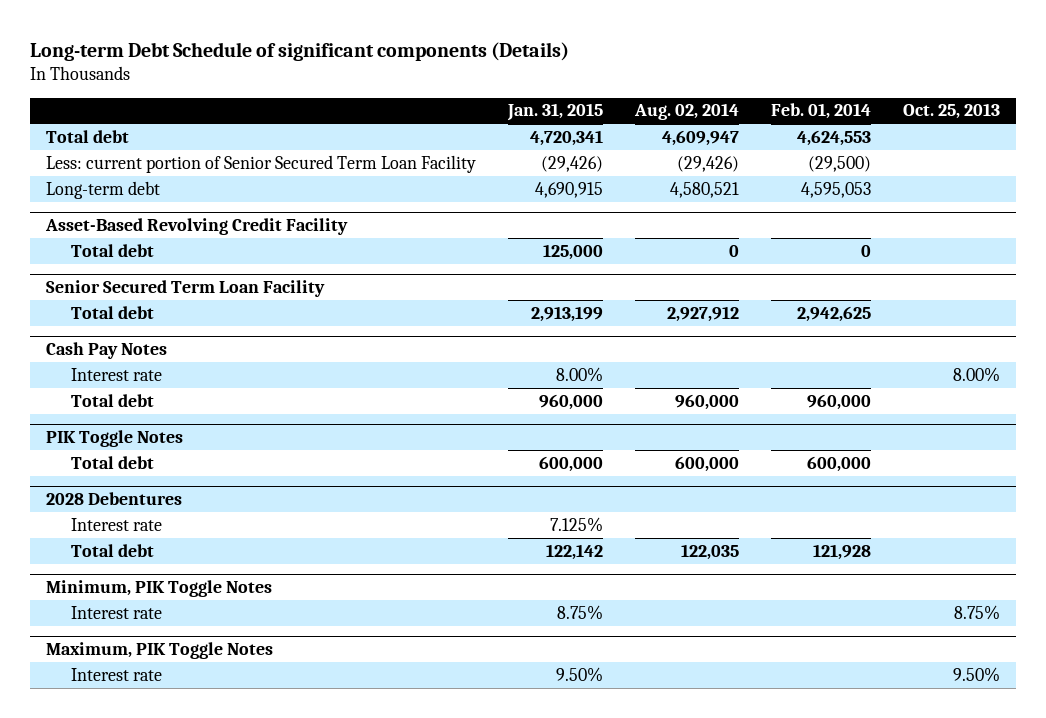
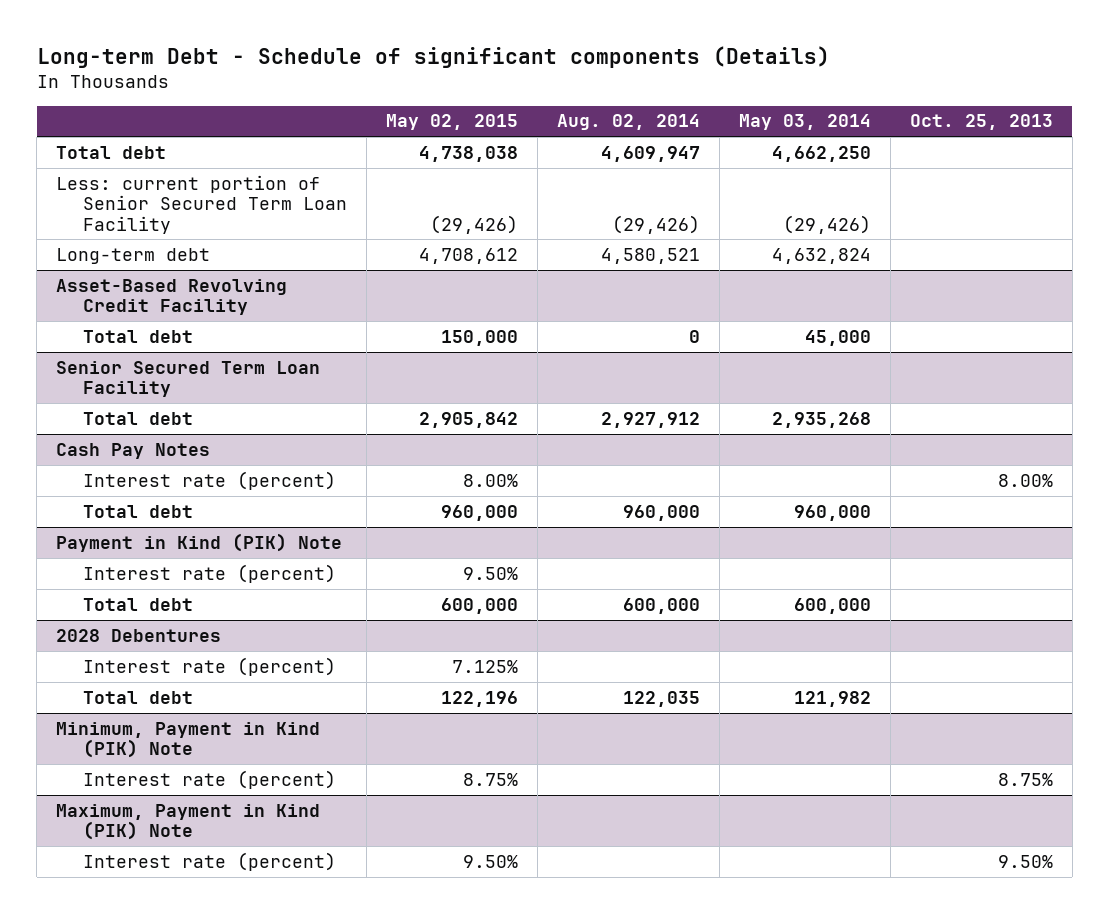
- Long-term Debt Schedule of significant components (Details)
+ Long-term Debt - Schedule of significant components (Details)
- | Jan. 31, 2015 | Aug. 02, 2014 | Feb. 01, 2014 | Oct. 25, 2013
+ | May 02, 2015 | Aug. 02, 2014 | May 03, 2014 | Oct. 25, 2013
@ Cash Pay Notes
- Interest rate | 8.00% | | | 8.00%
+ Interest rate (percent) | 8.00% | | | 8.00%
- PIK Toggle Notes
+ Payment in Kind (PIK) Note
+ Interest rate (percent) | 9.50% | | |
@ 2028 Debentures
- Interest rate | 7.125% | | |
+ Interest rate (percent) | 7.125% | | |
- Minimum, PIK Toggle Notes
- Interest rate | 8.75% | | | 8.75%
- Maximum, PIK Toggle Notes
- Interest rate | 9.50% | | | 9.50%
+ Minimum, Payment in Kind (PIK) Note
+ Interest rate (percent) | 8.75% | | | 8.75%
+ Maximum, Payment in Kind (PIK) Note
+ Interest rate (percent) | 9.50% | | | 9.50%

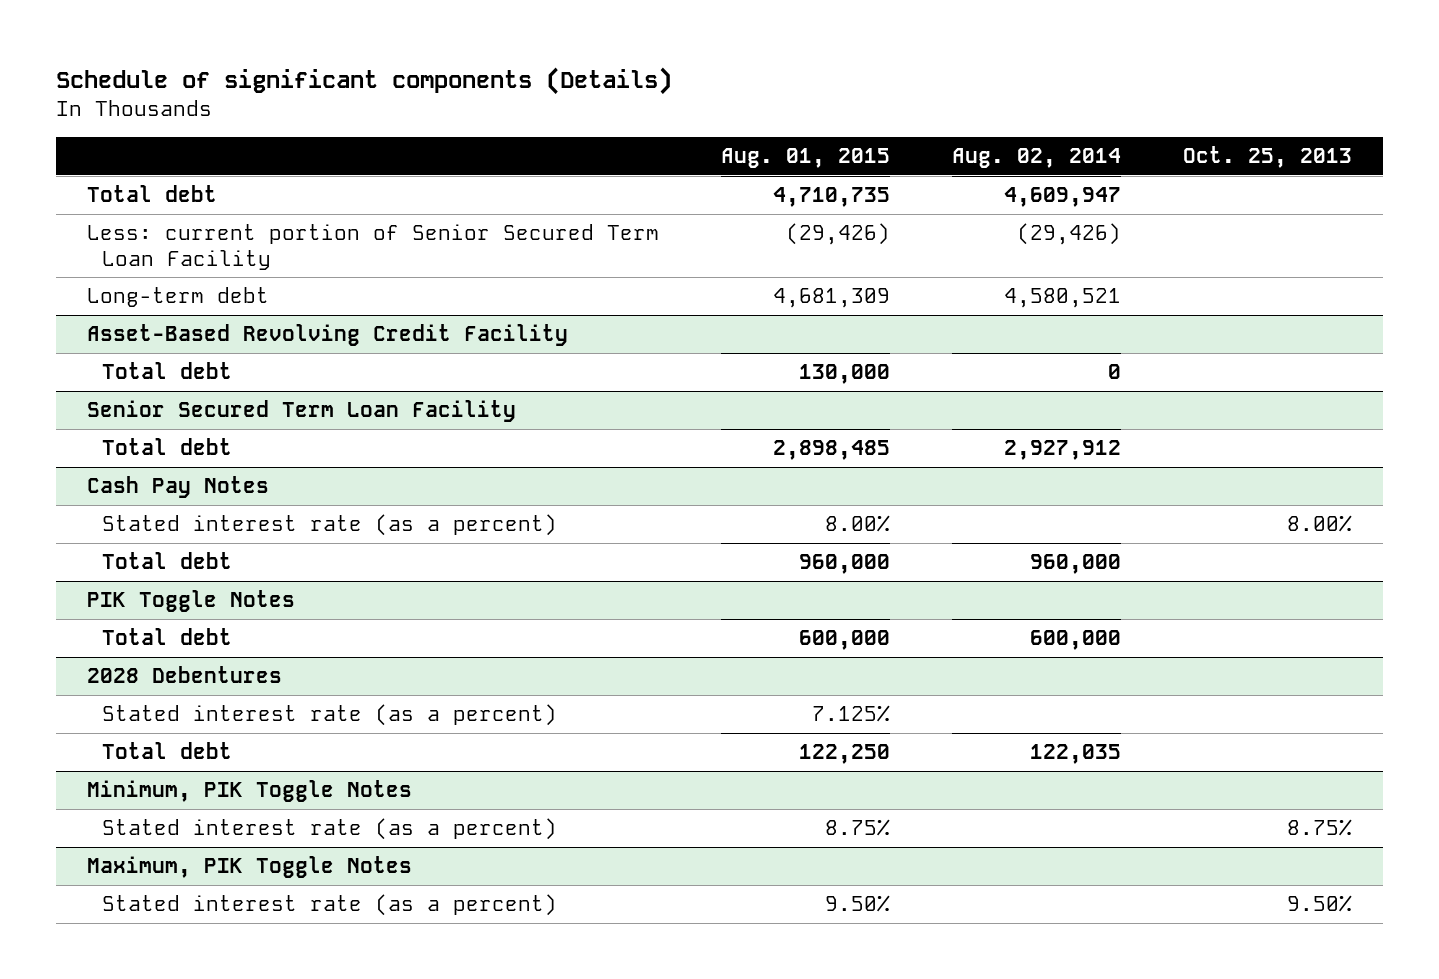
- Long-term Debt - Schedule of significant components (Details)
+ Schedule of significant components (Details)
- | May 02, 2015 | Aug. 02, 2014 | May 03, 2014 | Oct. 25, 2013
+ | Aug. 01, 2015 | Aug. 02, 2014 | Oct. 25, 2013
@ Cash Pay Notes
- Interest rate (percent) | 8.00% | | | 8.00%
+ Stated interest rate (as a percent) | 8.00% | | 8.00%
- Payment in Kind (PIK) Note
- Interest rate (percent) | 9.50% | | |
+ PIK Toggle Notes
@ 2028 Debentures
- Interest rate (percent) | 7.125% | | |
+ Stated interest rate (as a percent) | 7.125% | |
- Minimum, Payment in Kind (PIK) Note
- Interest rate (percent) | 8.75% | | | 8.75%
- Maximum, Payment in Kind (PIK) Note
- Interest rate (percent) | 9.50% | | | 9.50%
+ Minimum, PIK Toggle Notes
+ Stated interest rate (as a percent) | 8.75% | | 8.75%
+ Maximum, PIK Toggle Notes
+ Stated interest rate (as a percent) | 9.50% | | 9.50%

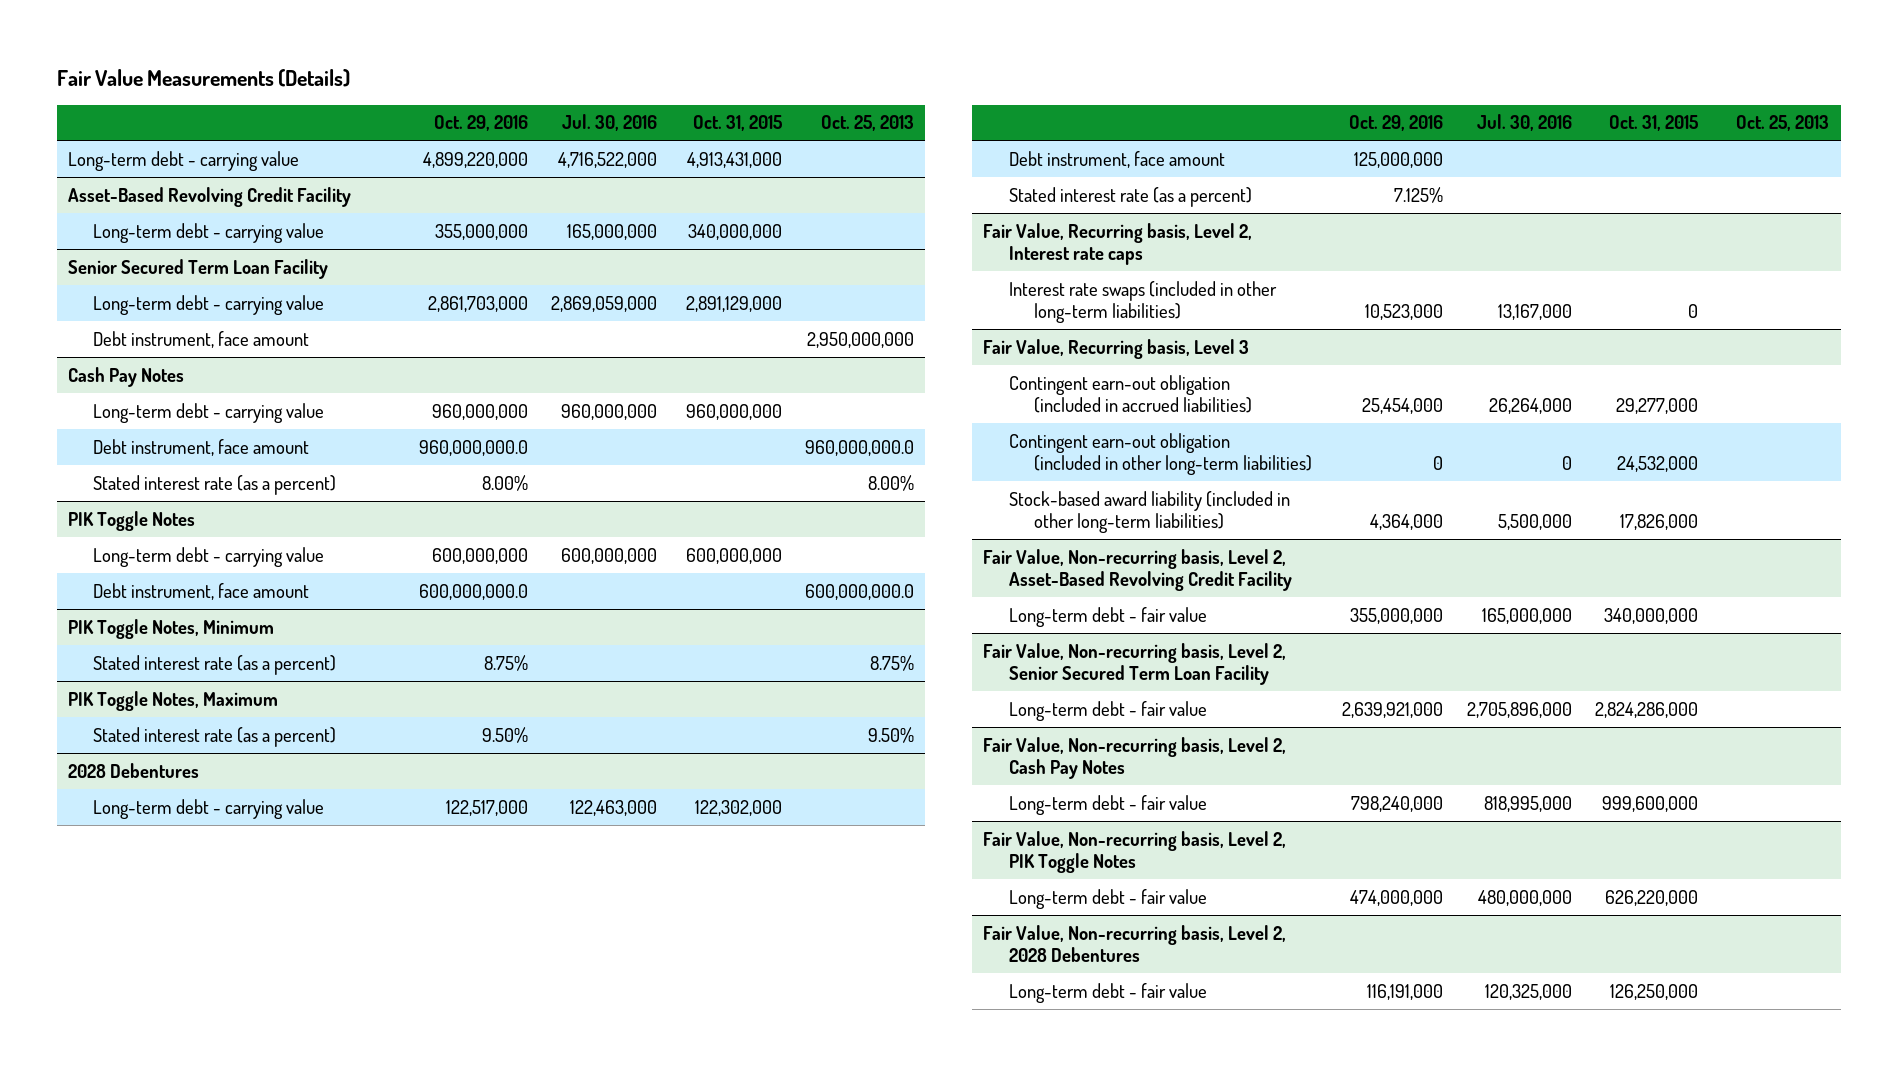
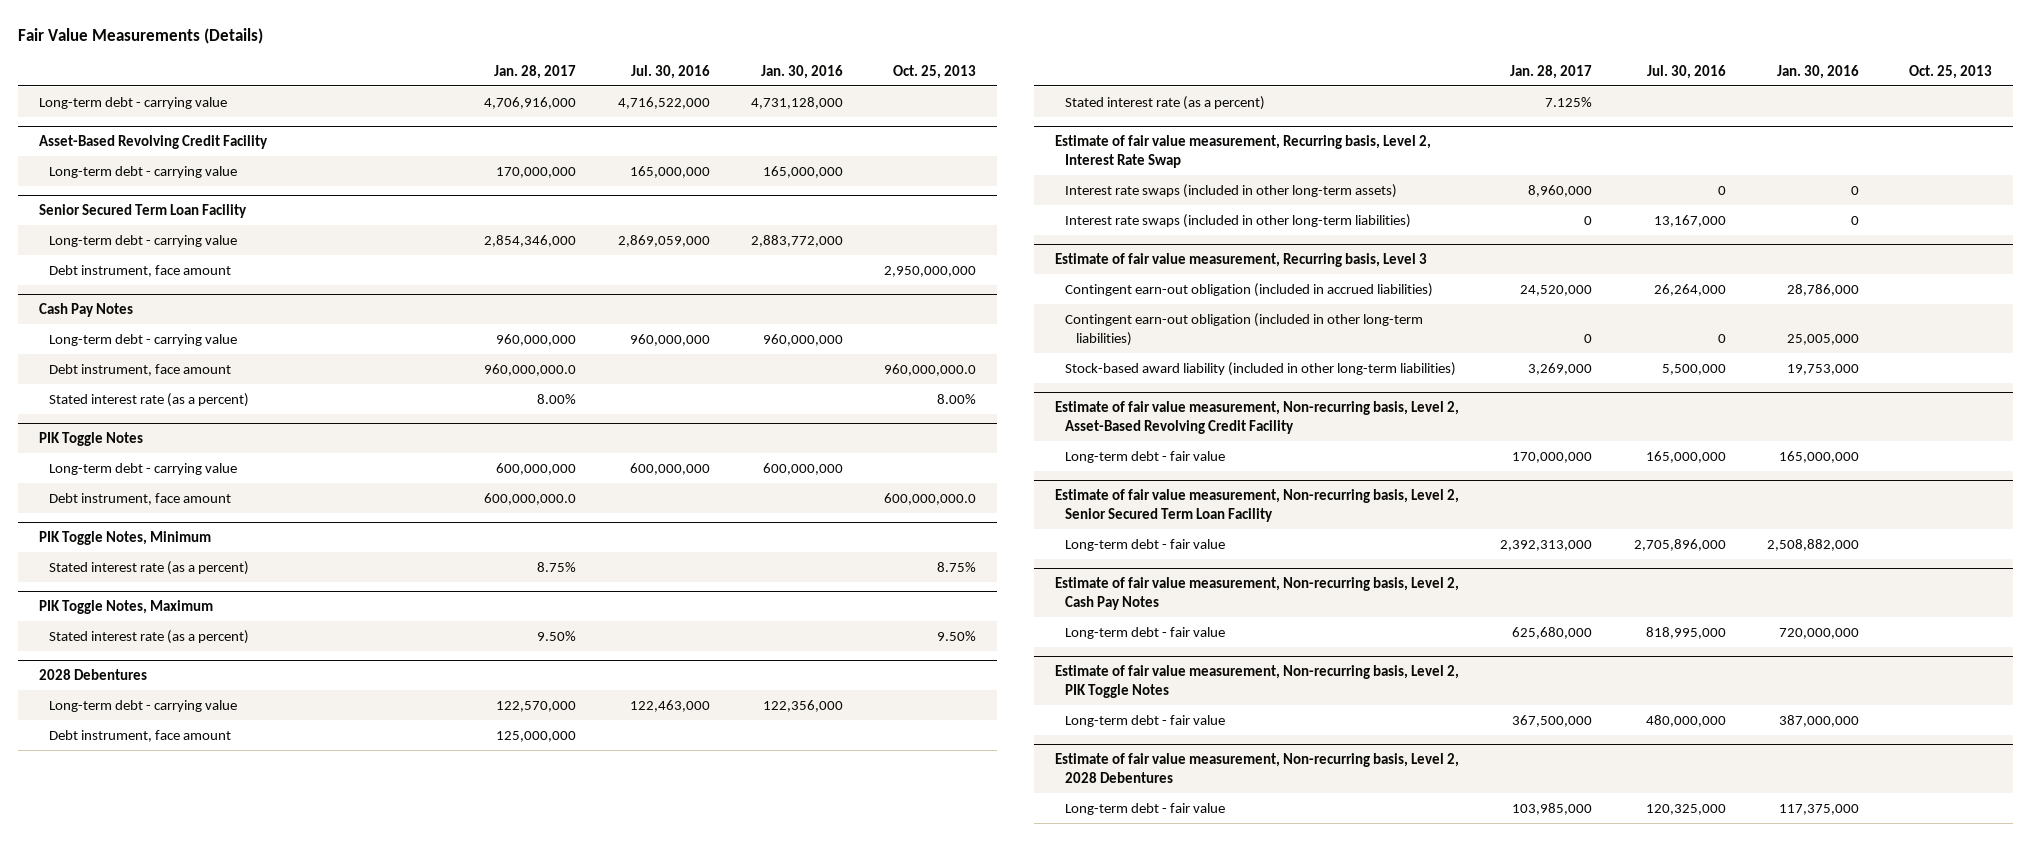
- | Oct. 29, 2016 | Jul. 30, 2016 | Oct. 31, 2015 | Oct. 25, 2013
+ | Jan. 28, 2017 | Jul. 30, 2016 | Jan. 30, 2016 | Oct. 25, 2013
- Fair Value, Recurring basis, Level 2, Interest rate caps
+ Estimate of fair value measurement, Recurring basis, Level 2, Interest Rate Swap
+ Interest rate swaps (included in other long-term assets) | 8,960,000 | 0 | 0 |
- Fair Value, Recurring basis, Level 3
+ Estimate of fair value measurement, Recurring basis, Level 3
- Fair Value, Non-recurring basis, Level 2, Asset-Based Revolving Credit Facility
+ Estimate of fair value measurement, Non-recurring basis, Level 2, Asset-Based Revolving Credit Facility
- Fair Value, Non-recurring basis, Level 2, Senior Secured Term Loan Facility
+ Estimate of fair value measurement, Non-recurring basis, Level 2, Senior Secured Term Loan Facility
- Fair Value, Non-recurring basis, Level 2, Cash Pay Notes
+ Estimate of fair value measurement, Non-recurring basis, Level 2, Cash Pay Notes
- Fair Value, Non-recurring basis, Level 2, PIK Toggle Notes
+ Estimate of fair value measurement, Non-recurring basis, Level 2, PIK Toggle Notes
- Fair Value, Non-recurring basis, Level 2, 2028 Debentures
+ Estimate of fair value measurement, Non-recurring basis, Level 2, 2028 Debentures

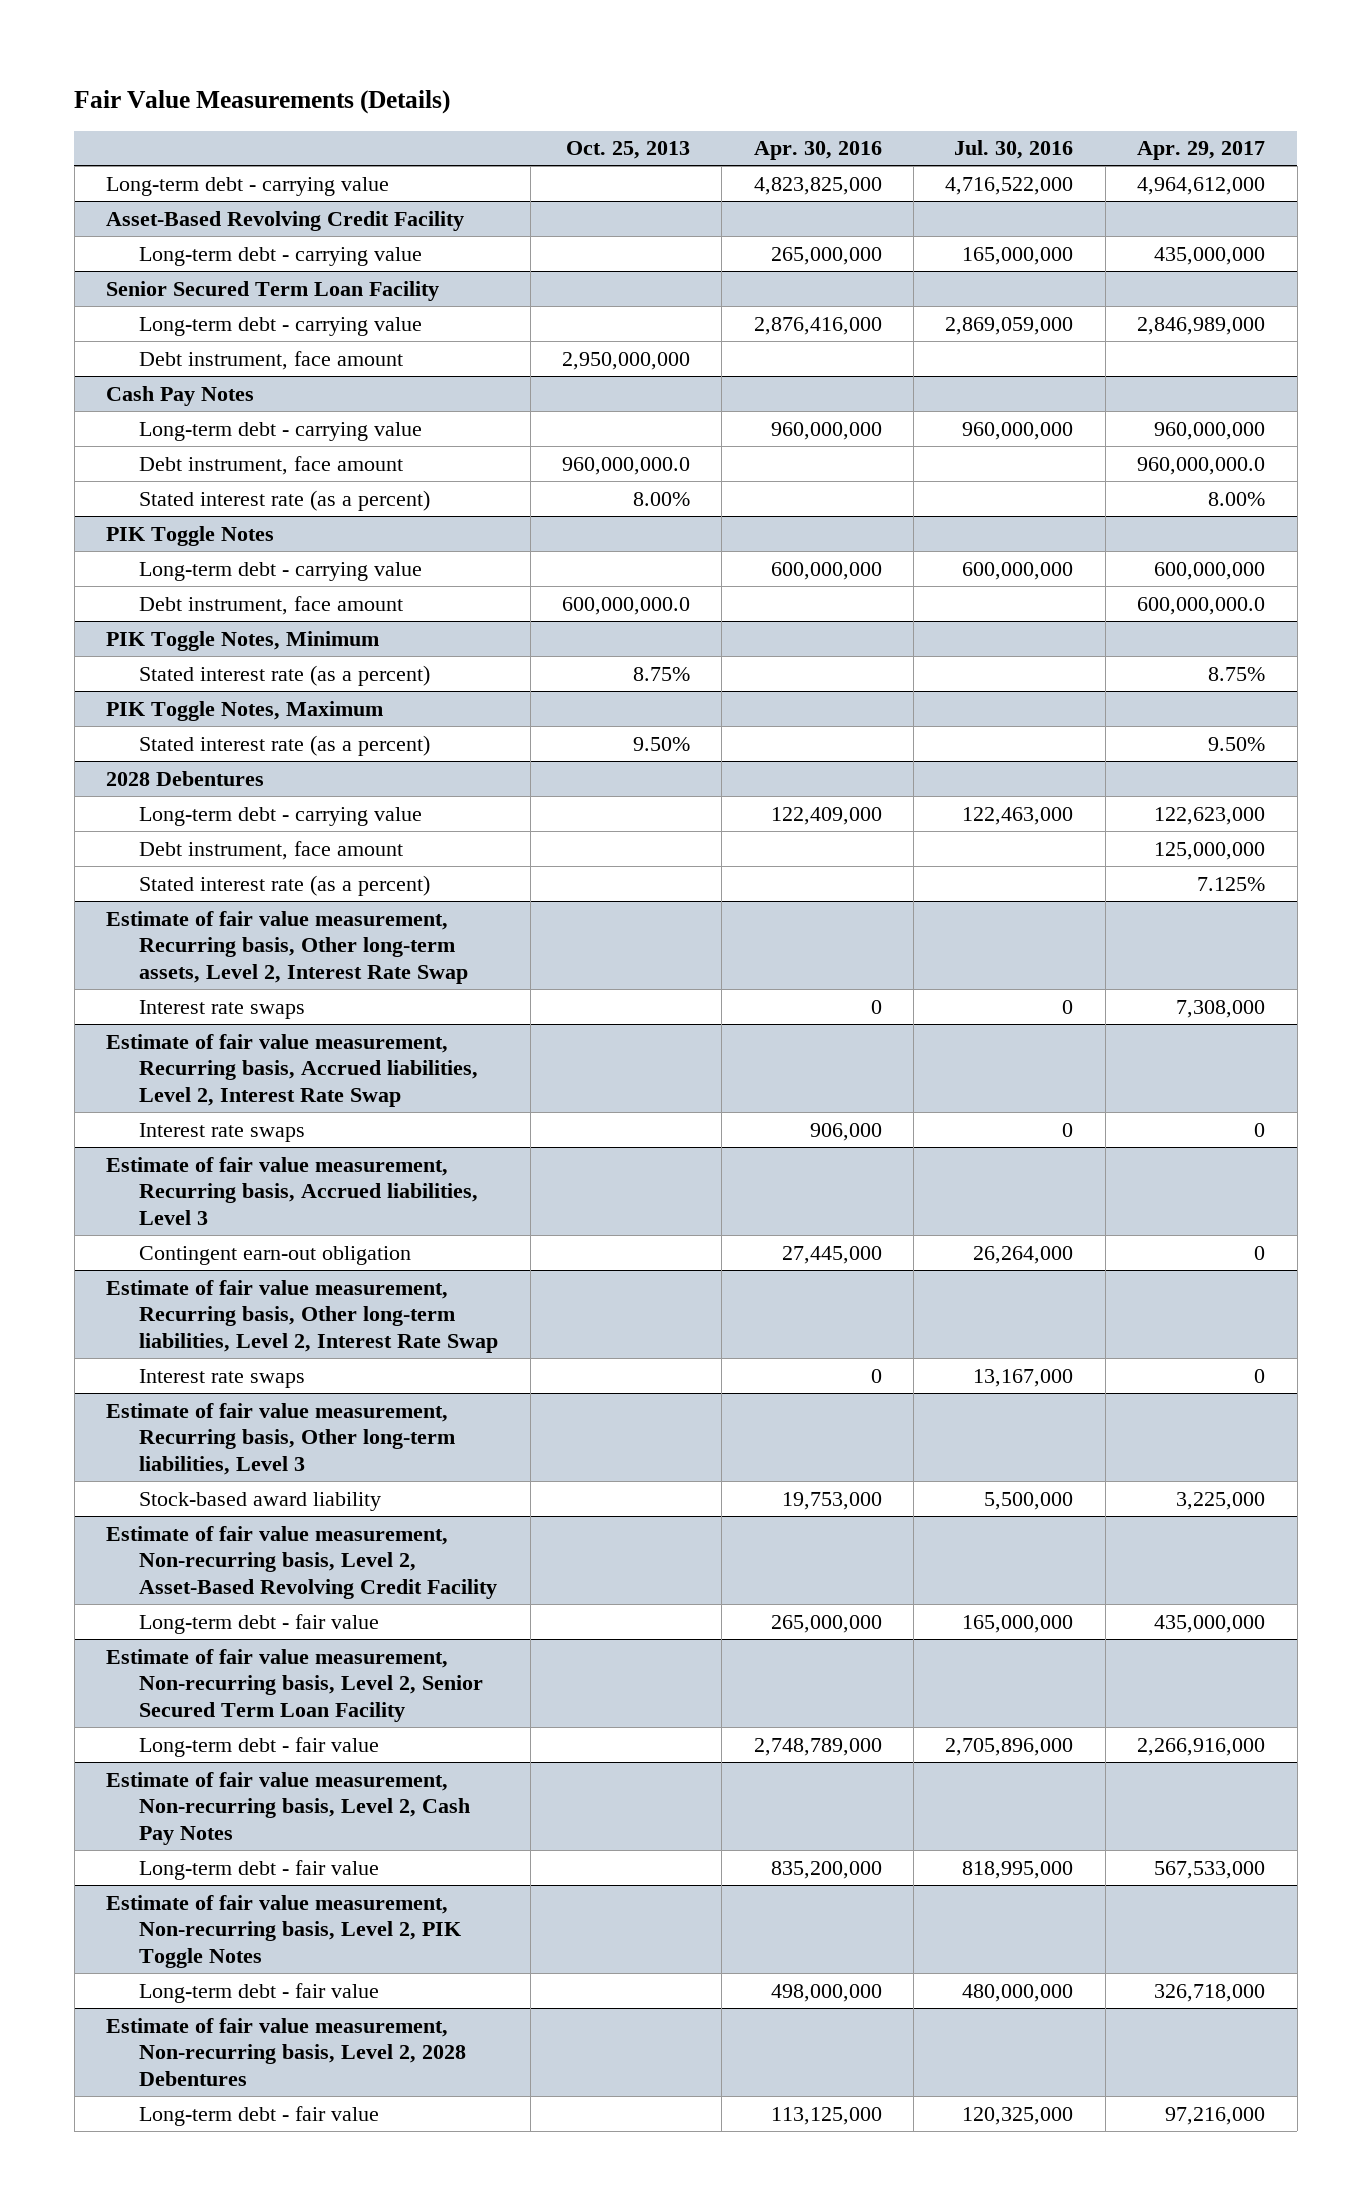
- | Jan. 28, 2017 | Jul. 30, 2016 | Jan. 30, 2016 | Oct. 25, 2013
+ | Oct. 25, 2013 | Apr. 30, 2016 | Jul. 30, 2016 | Apr. 29, 2017
- Estimate of fair value measurement, Recurring basis, Level 2, Interest Rate Swap
- Interest rate swaps (included in other long-term assets) | 8,960,000 | 0 | 0 |
- Interest rate swaps (included in other long-term liabilities) | 0 | 13,167,000 | 0 |
- Estimate of fair value measurement, Recurring basis, Level 3
- Contingent earn-out obligation (included in accrued liabilities) | 24,520,000 | 26,264,000 | 28,786,000 |
- Contingent earn-out obligation (included in other long-term liabilities) | 0 | 0 | 25,005,000 |
- Stock-based award liability (included in other long-term liabilities) | 3,269,000 | 5,500,000 | 19,753,000 |
+ Estimate of fair value measurement, Recurring basis, Other long-term assets, Level 2, Interest Rate Swap
+ Interest rate swaps | | 0 | 0 | 7,308,000
+ Estimate of fair value measurement, Recurring basis, Accrued liabilities, Level 2, Interest Rate Swap
+ Interest rate swaps | | 906,000 | 0 | 0
+ Estimate of fair value measurement, Recurring basis, Accrued liabilities, Level 3
+ Contingent earn-out obligation | | 27,445,000 | 26,264,000 | 0
+ Estimate of fair value measurement, Recurring basis, Other long-term liabilities, Level 2, Interest Rate Swap
+ Interest rate swaps | | 0 | 13,167,000 | 0
+ Estimate of fair value measurement, Recurring basis, Other long-term liabilities, Level 3
+ Stock-based award liability | | 19,753,000 | 5,500,000 | 3,225,000

